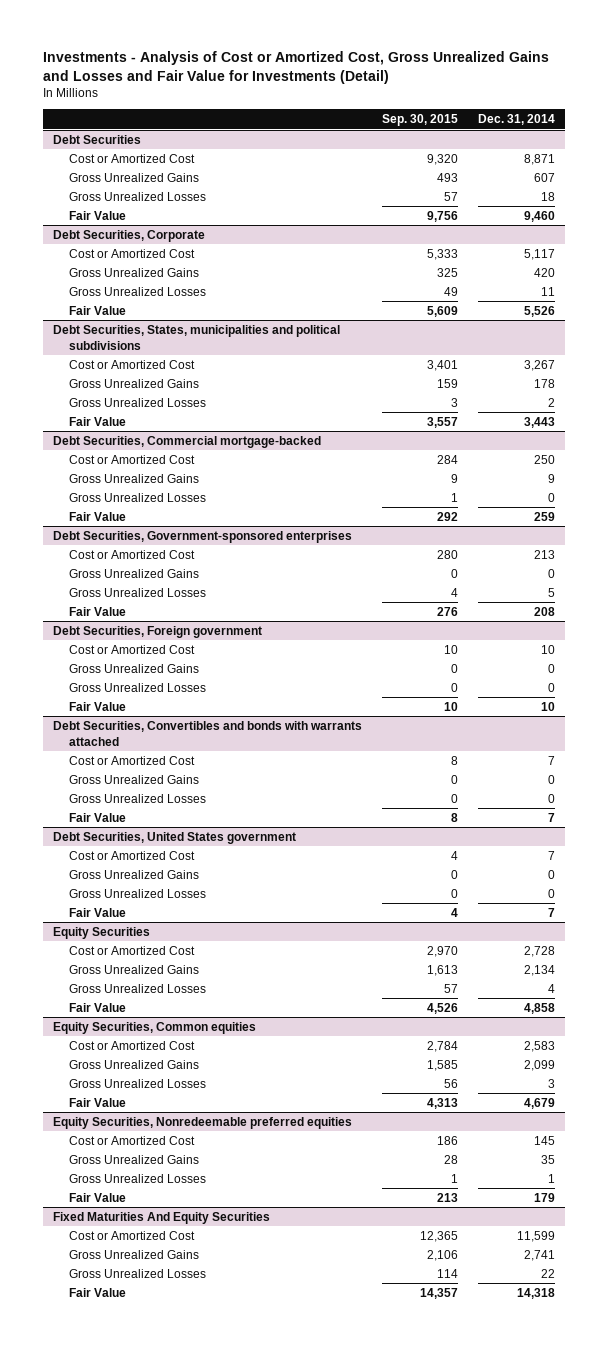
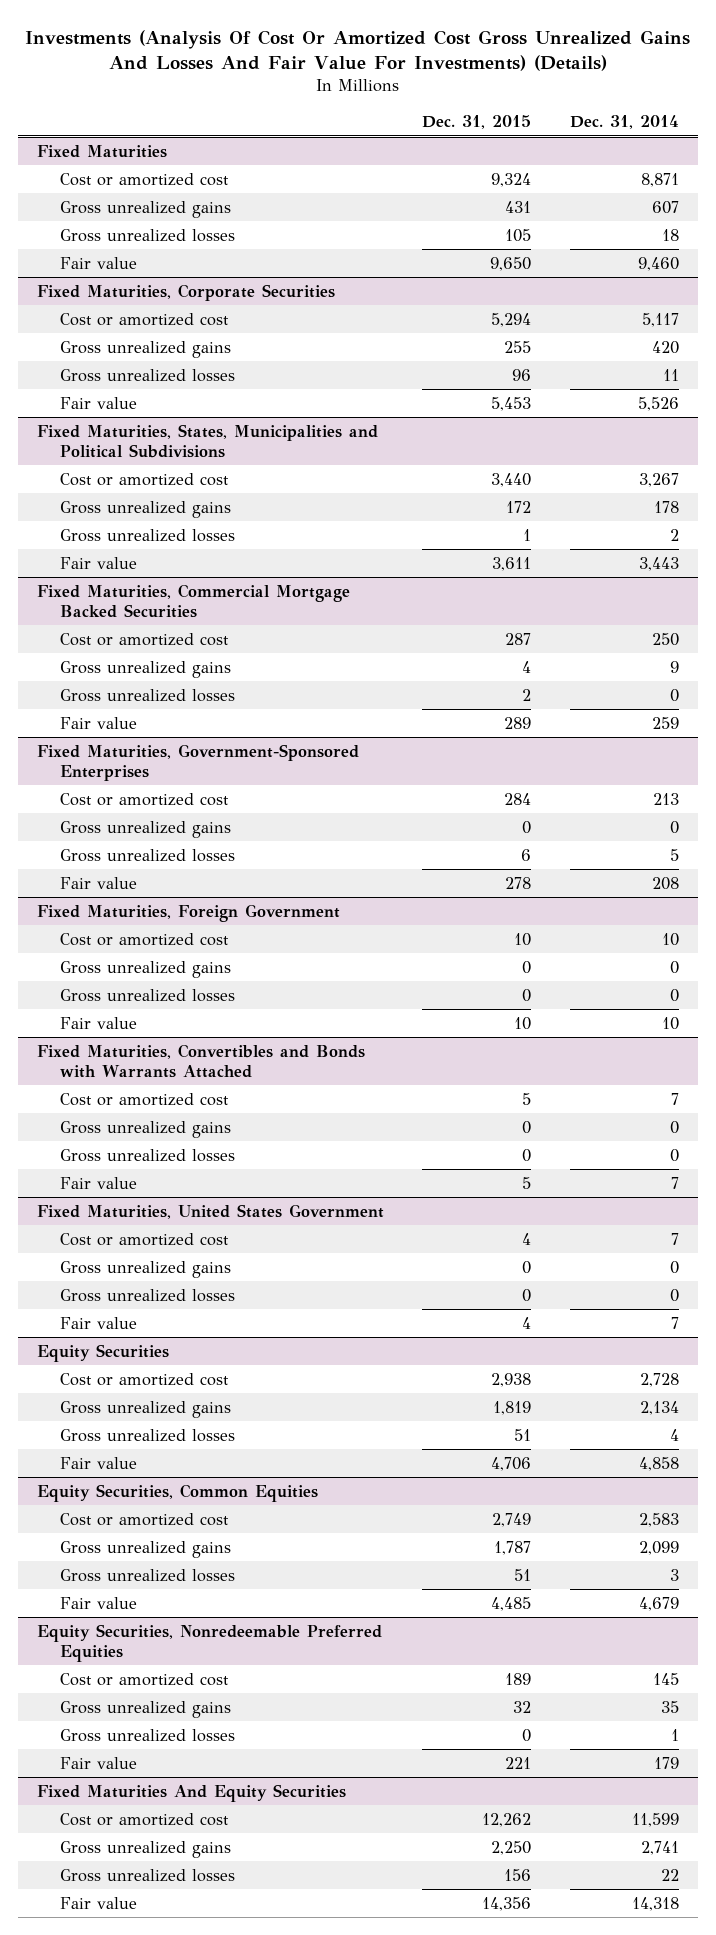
- Investments - Analysis of Cost or Amortized Cost, Gross Unrealized Gains and Losses and Fair Value for Investments (Detail)
+ Investments (Analysis Of Cost Or Amortized Cost Gross Unrealized Gains And Losses And Fair Value For Investments) (Details)
- | Sep. 30, 2015 | Dec. 31, 2014
+ | Dec. 31, 2015 | Dec. 31, 2014
- Debt Securities
- Cost or Amortized Cost | 9,320 | 8,871
- Gross Unrealized Gains | 493 | 607
- Gross Unrealized Losses | 57 | 18
- Fair Value | 9,756 | 9,460
- Debt Securities, Corporate
- Cost or Amortized Cost | 5,333 | 5,117
- Gross Unrealized Gains | 325 | 420
- Gross Unrealized Losses | 49 | 11
- Fair Value | 5,609 | 5,526
- Debt Securities, States, municipalities and political subdivisions
- Cost or Amortized Cost | 3,401 | 3,267
- Gross Unrealized Gains | 159 | 178
- Gross Unrealized Losses | 3 | 2
- Fair Value | 3,557 | 3,443
- Debt Securities, Commercial mortgage-backed
- Cost or Amortized Cost | 284 | 250
- Gross Unrealized Gains | 9 | 9
- Gross Unrealized Losses | 1 | 0
- Fair Value | 292 | 259
- Debt Securities, Government-sponsored enterprises
- Cost or Amortized Cost | 280 | 213
- Gross Unrealized Gains | 0 | 0
- Gross Unrealized Losses | 4 | 5
- Fair Value | 276 | 208
- Debt Securities, Foreign government
- Cost or Amortized Cost | 10 | 10
- Gross Unrealized Gains | 0 | 0
- Gross Unrealized Losses | 0 | 0
- Fair Value | 10 | 10
- Debt Securities, Convertibles and bonds with warrants attached
- Cost or Amortized Cost | 8 | 7
- Gross Unrealized Gains | 0 | 0
- Gross Unrealized Losses | 0 | 0
- Fair Value | 8 | 7
- Debt Securities, United States government
- Cost or Amortized Cost | 4 | 7
- Gross Unrealized Gains | 0 | 0
- Gross Unrealized Losses | 0 | 0
- Fair Value | 4 | 7
+ Fixed Maturities
+ Cost or amortized cost | 9,324 | 8,871
+ Gross unrealized gains | 431 | 607
+ Gross unrealized losses | 105 | 18
+ Fair value | 9,650 | 9,460
+ Fixed Maturities, Corporate Securities
+ Cost or amortized cost | 5,294 | 5,117
+ Gross unrealized gains | 255 | 420
+ Gross unrealized losses | 96 | 11
+ Fair value | 5,453 | 5,526
+ Fixed Maturities, States, Municipalities and Political Subdivisions
+ Cost or amortized cost | 3,440 | 3,267
+ Gross unrealized gains | 172 | 178
+ Gross unrealized losses | 1 | 2
+ Fair value | 3,611 | 3,443
+ Fixed Maturities, Commercial Mortgage Backed Securities
+ Cost or amortized cost | 287 | 250
+ Gross unrealized gains | 4 | 9
+ Gross unrealized losses | 2 | 0
+ Fair value | 289 | 259
+ Fixed Maturities, Government-Sponsored Enterprises
+ Cost or amortized cost | 284 | 213
+ Gross unrealized gains | 0 | 0
+ Gross unrealized losses | 6 | 5
+ Fair value | 278 | 208
+ Fixed Maturities, Foreign Government
+ Cost or amortized cost | 10 | 10
+ Gross unrealized gains | 0 | 0
+ Gross unrealized losses | 0 | 0
+ Fair value | 10 | 10
+ Fixed Maturities, Convertibles and Bonds with Warrants Attached
+ Cost or amortized cost | 5 | 7
+ Gross unrealized gains | 0 | 0
+ Gross unrealized losses | 0 | 0
+ Fair value | 5 | 7
+ Fixed Maturities, United States Government
+ Cost or amortized cost | 4 | 7
+ Gross unrealized gains | 0 | 0
+ Gross unrealized losses | 0 | 0
+ Fair value | 4 | 7
@ Equity Securities
- Cost or Amortized Cost | 2,970 | 2,728
- Gross Unrealized Gains | 1,613 | 2,134
- Gross Unrealized Losses | 57 | 4
- Fair Value | 4,526 | 4,858
- Equity Securities, Common equities
- Cost or Amortized Cost | 2,784 | 2,583
- Gross Unrealized Gains | 1,585 | 2,099
- Gross Unrealized Losses | 56 | 3
- Fair Value | 4,313 | 4,679
- Equity Securities, Nonredeemable preferred equities
- Cost or Amortized Cost | 186 | 145
- Gross Unrealized Gains | 28 | 35
- Gross Unrealized Losses | 1 | 1
- Fair Value | 213 | 179
@ Equity Securities
+ Cost or amortized cost | 2,938 | 2,728
+ Gross unrealized gains | 1,819 | 2,134
+ Gross unrealized losses | 51 | 4
+ Fair value | 4,706 | 4,858
+ Equity Securities, Common Equities
+ Cost or amortized cost | 2,749 | 2,583
+ Gross unrealized gains | 1,787 | 2,099
+ Gross unrealized losses | 51 | 3
+ Fair value | 4,485 | 4,679
+ Equity Securities, Nonredeemable Preferred Equities
+ Cost or amortized cost | 189 | 145
+ Gross unrealized gains | 32 | 35
+ Gross unrealized losses | 0 | 1
+ Fair value | 221 | 179
@ Fixed Maturities And Equity Securities
- Cost or Amortized Cost | 12,365 | 11,599
- Gross Unrealized Gains | 2,106 | 2,741
- Gross Unrealized Losses | 114 | 22
- Fair Value | 14,357 | 14,318
+ Cost or amortized cost | 12,262 | 11,599
+ Gross unrealized gains | 2,250 | 2,741
+ Gross unrealized losses | 156 | 22
+ Fair value | 14,356 | 14,318

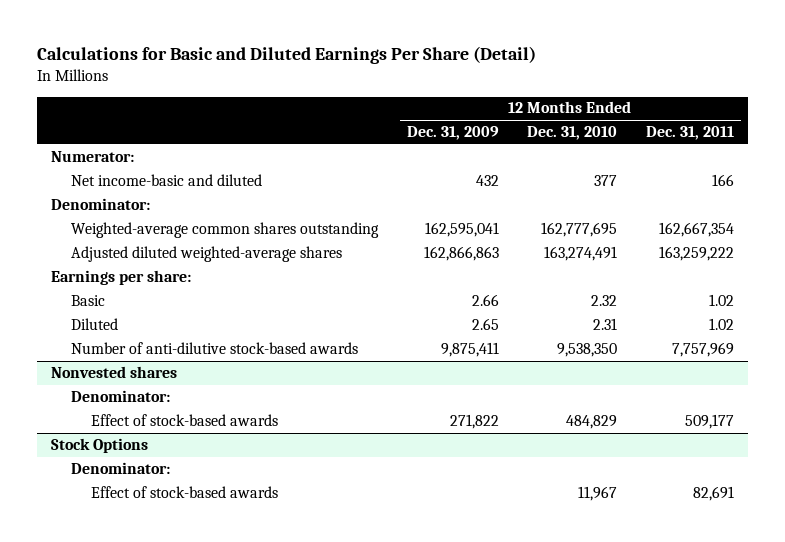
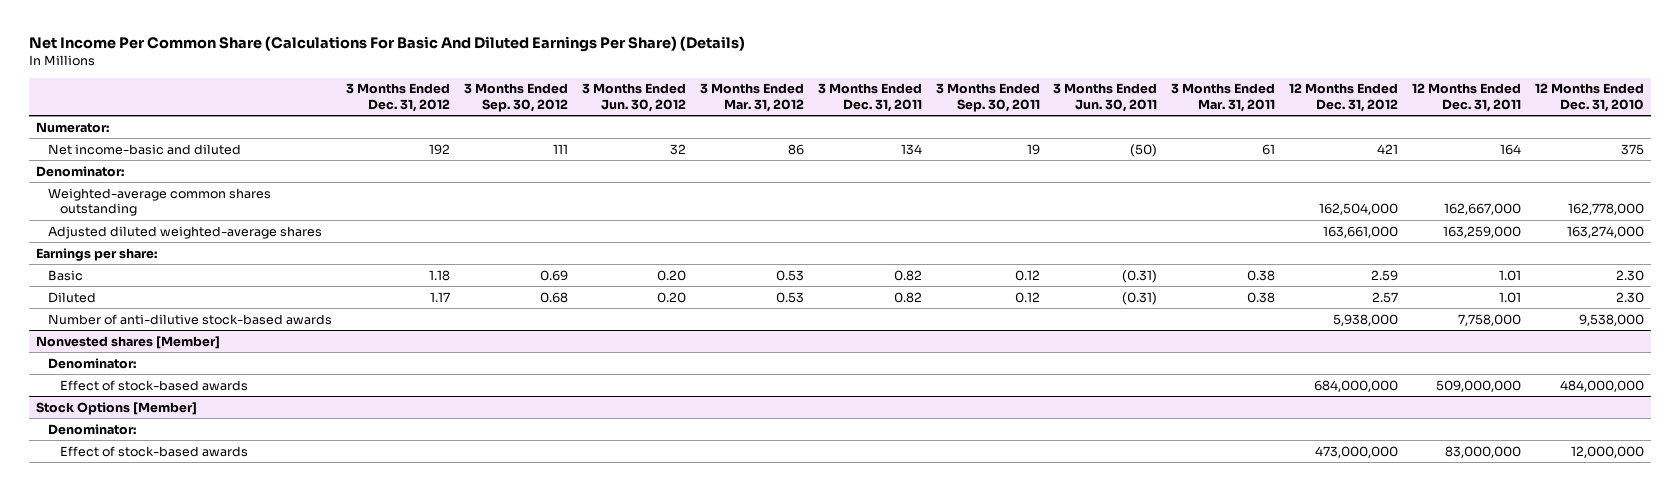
- Calculations for Basic and Diluted Earnings Per Share (Detail)
+ Net Income Per Common Share (Calculations For Basic And Diluted Earnings Per Share) (Details)
- | 12 Months Ended Dec. 31, 2009 | 12 Months Ended Dec. 31, 2010 | 12 Months Ended Dec. 31, 2011
+ | 3 Months Ended Dec. 31, 2012 | 3 Months Ended Sep. 30, 2012 | 3 Months Ended Jun. 30, 2012 | 3 Months Ended Mar. 31, 2012 | 3 Months Ended Dec. 31, 2011 | 3 Months Ended Sep. 30, 2011 | 3 Months Ended Jun. 30, 2011 | 3 Months Ended Mar. 31, 2011 | 12 Months Ended Dec. 31, 2012 | 12 Months Ended Dec. 31, 2011 | 12 Months Ended Dec. 31, 2010
- Net income-basic and diluted | 432 | 377 | 166
+ Net income-basic and diluted | 192 | 111 | 32 | 86 | 134 | 19 | (50) | 61 | 421 | 164 | 375
- Weighted-average common shares outstanding | 162,595,041 | 162,777,695 | 162,667,354
- Adjusted diluted weighted-average shares | 162,866,863 | 163,274,491 | 163,259,222
+ Weighted-average common shares outstanding | | | | | | | | | 162,504,000 | 162,667,000 | 162,778,000
+ Adjusted diluted weighted-average shares | | | | | | | | | 163,661,000 | 163,259,000 | 163,274,000
- Basic | 2.66 | 2.32 | 1.02
- Diluted | 2.65 | 2.31 | 1.02
- Number of anti-dilutive stock-based awards | 9,875,411 | 9,538,350 | 7,757,969
- Nonvested shares
+ Basic | 1.18 | 0.69 | 0.20 | 0.53 | 0.82 | 0.12 | (0.31) | 0.38 | 2.59 | 1.01 | 2.30
+ Diluted | 1.17 | 0.68 | 0.20 | 0.53 | 0.82 | 0.12 | (0.31) | 0.38 | 2.57 | 1.01 | 2.30
+ Number of anti-dilutive stock-based awards | | | | | | | | | 5,938,000 | 7,758,000 | 9,538,000
+ Nonvested shares [Member]
- Effect of stock-based awards | 271,822 | 484,829 | 509,177
- Stock Options
+ Effect of stock-based awards | | | | | | | | | 684,000,000 | 509,000,000 | 484,000,000
+ Stock Options [Member]
- Effect of stock-based awards | | 11,967 | 82,691
+ Effect of stock-based awards | | | | | | | | | 473,000,000 | 83,000,000 | 12,000,000

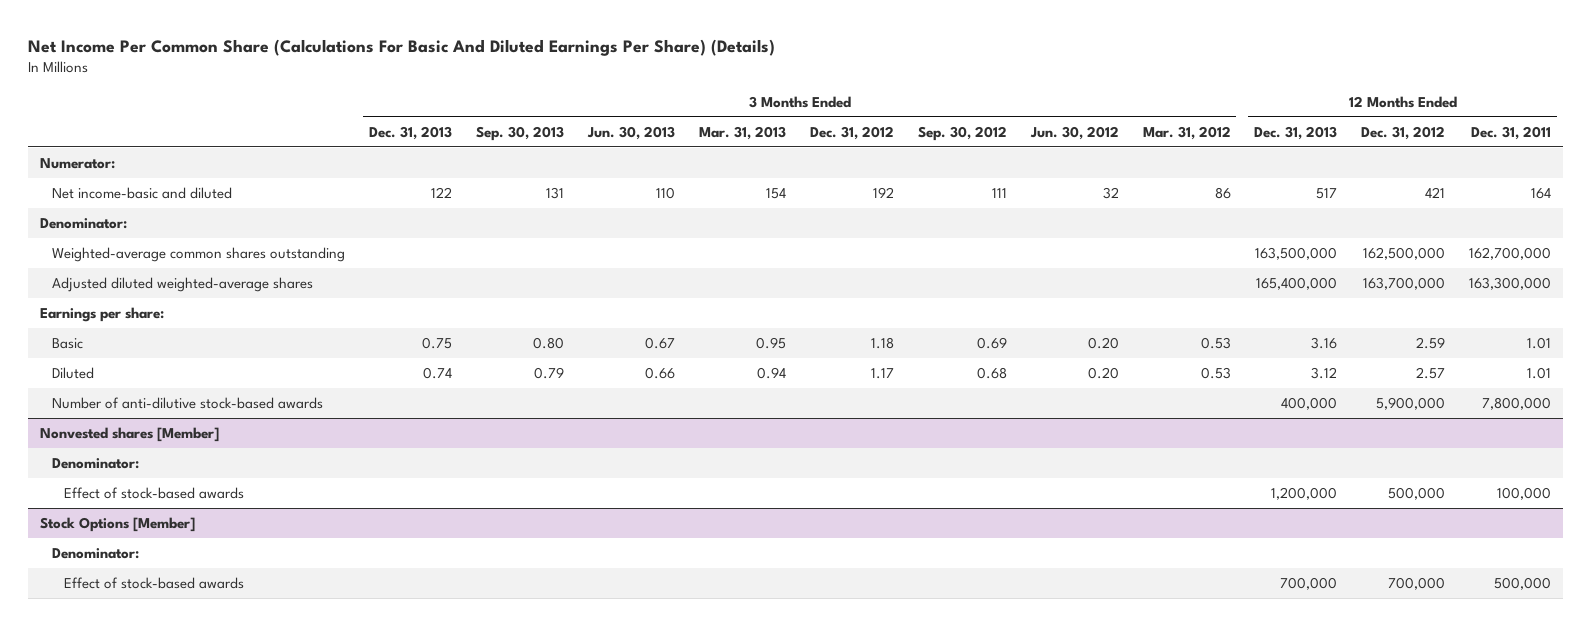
- | 3 Months Ended Dec. 31, 2012 | 3 Months Ended Sep. 30, 2012 | 3 Months Ended Jun. 30, 2012 | 3 Months Ended Mar. 31, 2012 | 3 Months Ended Dec. 31, 2011 | 3 Months Ended Sep. 30, 2011 | 3 Months Ended Jun. 30, 2011 | 3 Months Ended Mar. 31, 2011 | 12 Months Ended Dec. 31, 2012 | 12 Months Ended Dec. 31, 2011 | 12 Months Ended Dec. 31, 2010
+ | 3 Months Ended Dec. 31, 2013 | 3 Months Ended Sep. 30, 2013 | 3 Months Ended Jun. 30, 2013 | 3 Months Ended Mar. 31, 2013 | 3 Months Ended Dec. 31, 2012 | 3 Months Ended Sep. 30, 2012 | 3 Months Ended Jun. 30, 2012 | 3 Months Ended Mar. 31, 2012 | 12 Months Ended Dec. 31, 2013 | 12 Months Ended Dec. 31, 2012 | 12 Months Ended Dec. 31, 2011
- Weighted-average common shares outstanding | | | | | | | | | 162,504,000 | 162,667,000 | 162,778,000
- Adjusted diluted weighted-average shares | | | | | | | | | 163,661,000 | 163,259,000 | 163,274,000
+ Weighted-average common shares outstanding | | | | | | | | | 163,500,000 | 162,500,000 | 162,700,000
+ Adjusted diluted weighted-average shares | | | | | | | | | 165,400,000 | 163,700,000 | 163,300,000
- Number of anti-dilutive stock-based awards | | | | | | | | | 5,938,000 | 7,758,000 | 9,538,000
+ Number of anti-dilutive stock-based awards | | | | | | | | | 400,000 | 5,900,000 | 7,800,000
@ Nonvested shares [Member]
- Effect of stock-based awards | | | | | | | | | 684,000,000 | 509,000,000 | 484,000,000
+ Effect of stock-based awards | | | | | | | | | 1,200,000 | 500,000 | 100,000
@ Stock Options [Member]
- Effect of stock-based awards | | | | | | | | | 473,000,000 | 83,000,000 | 12,000,000
+ Effect of stock-based awards | | | | | | | | | 700,000 | 700,000 | 500,000

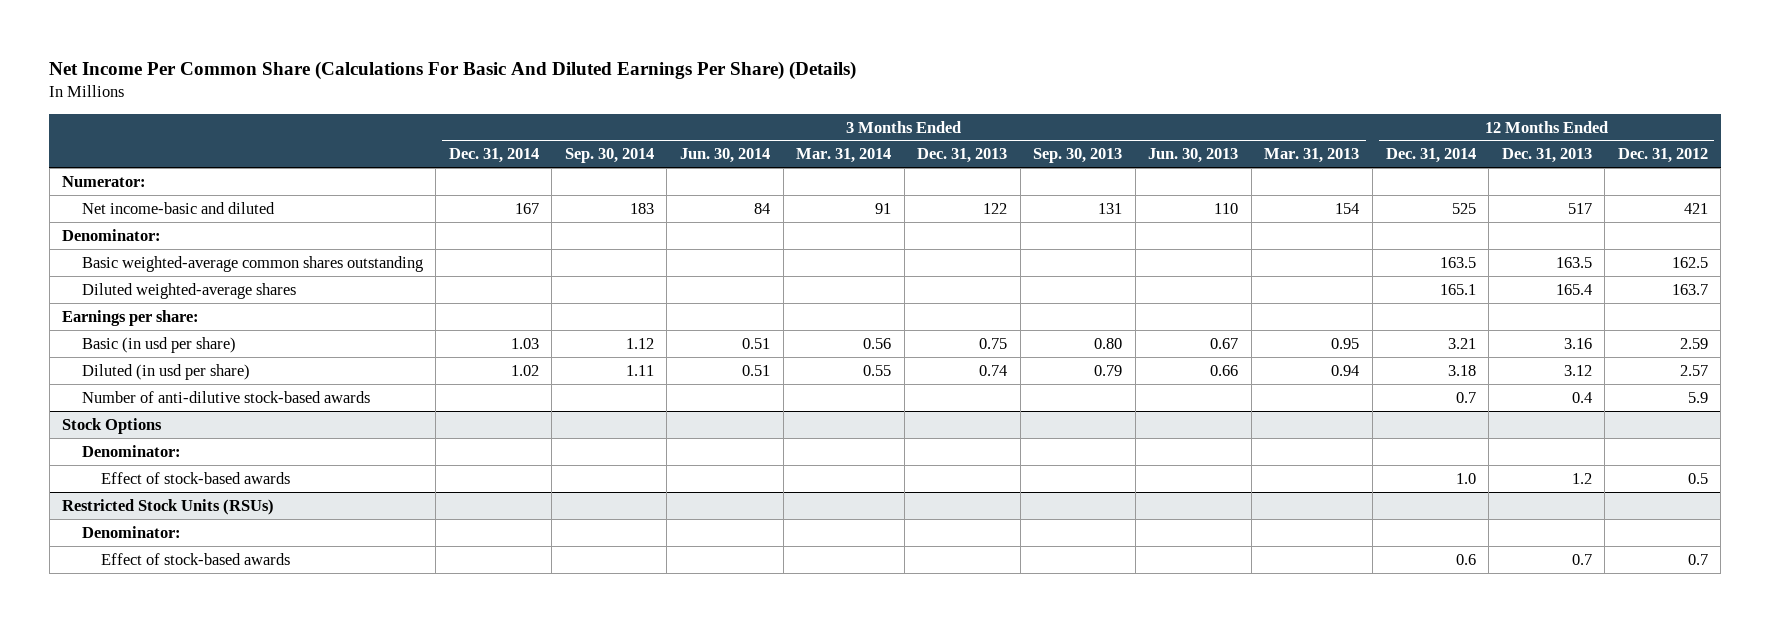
- | 3 Months Ended Dec. 31, 2013 | 3 Months Ended Sep. 30, 2013 | 3 Months Ended Jun. 30, 2013 | 3 Months Ended Mar. 31, 2013 | 3 Months Ended Dec. 31, 2012 | 3 Months Ended Sep. 30, 2012 | 3 Months Ended Jun. 30, 2012 | 3 Months Ended Mar. 31, 2012 | 12 Months Ended Dec. 31, 2013 | 12 Months Ended Dec. 31, 2012 | 12 Months Ended Dec. 31, 2011
+ | 3 Months Ended Dec. 31, 2014 | 3 Months Ended Sep. 30, 2014 | 3 Months Ended Jun. 30, 2014 | 3 Months Ended Mar. 31, 2014 | 3 Months Ended Dec. 31, 2013 | 3 Months Ended Sep. 30, 2013 | 3 Months Ended Jun. 30, 2013 | 3 Months Ended Mar. 31, 2013 | 12 Months Ended Dec. 31, 2014 | 12 Months Ended Dec. 31, 2013 | 12 Months Ended Dec. 31, 2012
- Weighted-average common shares outstanding | | | | | | | | | 163,500,000 | 162,500,000 | 162,700,000
- Adjusted diluted weighted-average shares | | | | | | | | | 165,400,000 | 163,700,000 | 163,300,000
+ Basic weighted-average common shares outstanding | | | | | | | | | 163.5 | 163.5 | 162.5
+ Diluted weighted-average shares | | | | | | | | | 165.1 | 165.4 | 163.7
- Basic | 0.75 | 0.80 | 0.67 | 0.95 | 1.18 | 0.69 | 0.20 | 0.53 | 3.16 | 2.59 | 1.01
- Diluted | 0.74 | 0.79 | 0.66 | 0.94 | 1.17 | 0.68 | 0.20 | 0.53 | 3.12 | 2.57 | 1.01
- Number of anti-dilutive stock-based awards | | | | | | | | | 400,000 | 5,900,000 | 7,800,000
- Nonvested shares [Member]
+ Basic (in usd per share) | 1.03 | 1.12 | 0.51 | 0.56 | 0.75 | 0.80 | 0.67 | 0.95 | 3.21 | 3.16 | 2.59
+ Diluted (in usd per share) | 1.02 | 1.11 | 0.51 | 0.55 | 0.74 | 0.79 | 0.66 | 0.94 | 3.18 | 3.12 | 2.57
+ Number of anti-dilutive stock-based awards | | | | | | | | | 0.7 | 0.4 | 5.9
+ Stock Options
- Effect of stock-based awards | | | | | | | | | 1,200,000 | 500,000 | 100,000
- Stock Options [Member]
+ Effect of stock-based awards | | | | | | | | | 1.0 | 1.2 | 0.5
+ Restricted Stock Units (RSUs)
- Effect of stock-based awards | | | | | | | | | 700,000 | 700,000 | 500,000
+ Effect of stock-based awards | | | | | | | | | 0.6 | 0.7 | 0.7

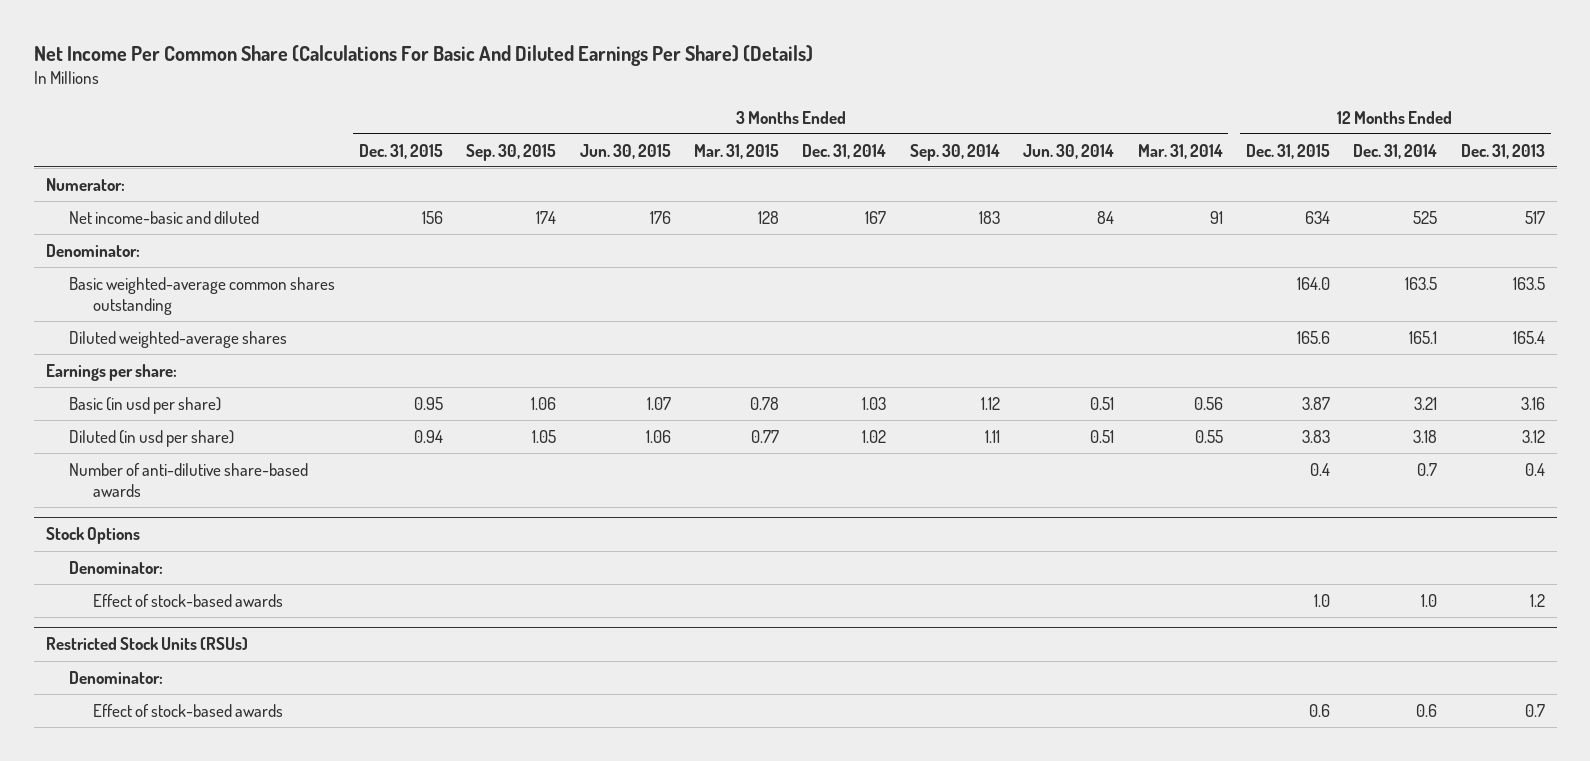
- | 3 Months Ended Dec. 31, 2014 | 3 Months Ended Sep. 30, 2014 | 3 Months Ended Jun. 30, 2014 | 3 Months Ended Mar. 31, 2014 | 3 Months Ended Dec. 31, 2013 | 3 Months Ended Sep. 30, 2013 | 3 Months Ended Jun. 30, 2013 | 3 Months Ended Mar. 31, 2013 | 12 Months Ended Dec. 31, 2014 | 12 Months Ended Dec. 31, 2013 | 12 Months Ended Dec. 31, 2012
+ | 3 Months Ended Dec. 31, 2015 | 3 Months Ended Sep. 30, 2015 | 3 Months Ended Jun. 30, 2015 | 3 Months Ended Mar. 31, 2015 | 3 Months Ended Dec. 31, 2014 | 3 Months Ended Sep. 30, 2014 | 3 Months Ended Jun. 30, 2014 | 3 Months Ended Mar. 31, 2014 | 12 Months Ended Dec. 31, 2015 | 12 Months Ended Dec. 31, 2014 | 12 Months Ended Dec. 31, 2013
- Number of anti-dilutive stock-based awards | | | | | | | | | 0.7 | 0.4 | 5.9
+ Number of anti-dilutive share-based awards | | | | | | | | | 0.4 | 0.7 | 0.4

